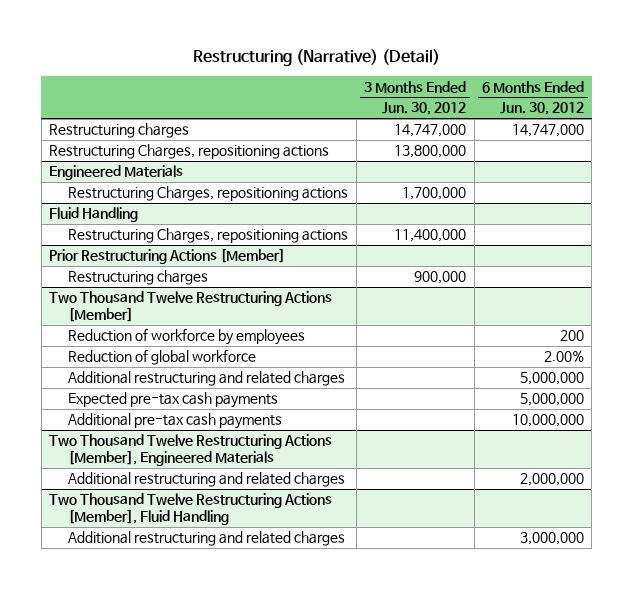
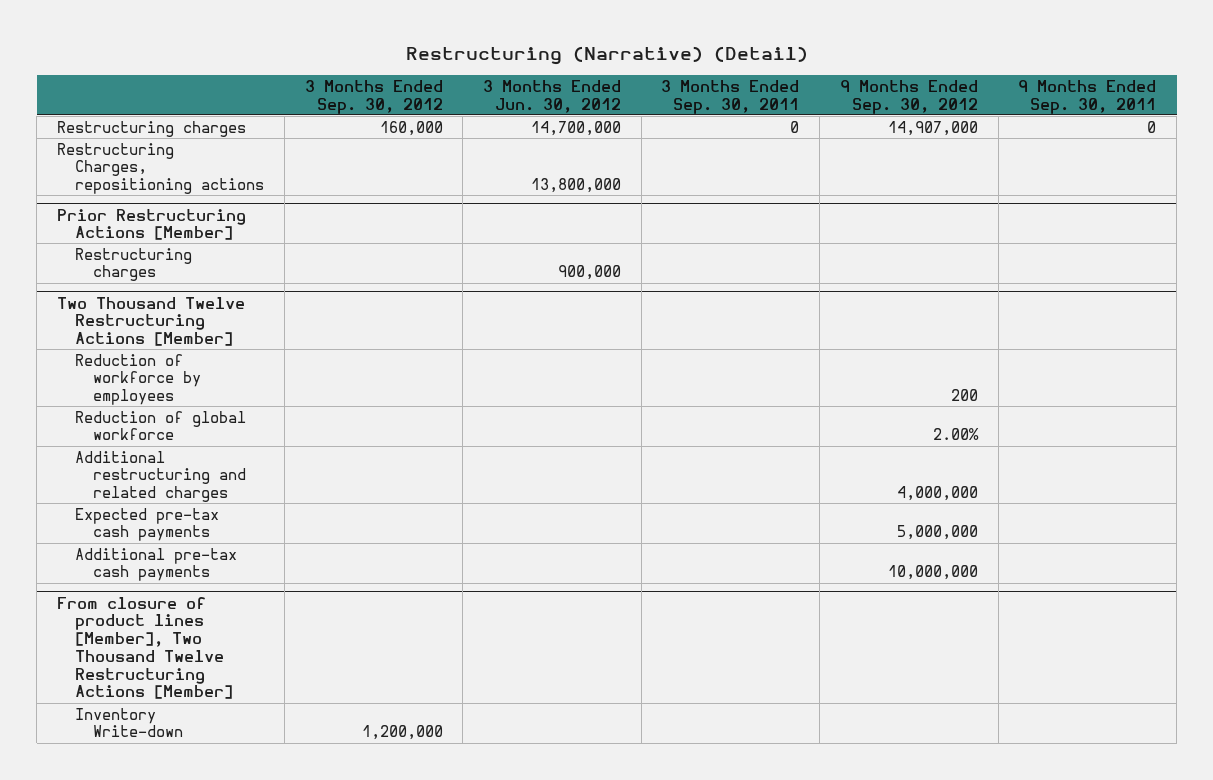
- | 3 Months Ended Jun. 30, 2012 | 6 Months Ended Jun. 30, 2012
+ | 3 Months Ended Sep. 30, 2012 | 3 Months Ended Jun. 30, 2012 | 3 Months Ended Sep. 30, 2011 | 9 Months Ended Sep. 30, 2012 | 9 Months Ended Sep. 30, 2011
- Restructuring charges | 14,747,000 | 14,747,000
+ Restructuring charges | 160,000 | 14,700,000 | 0 | 14,907,000 | 0
- Engineered Materials
- Restructuring Charges, repositioning actions | 1,700,000 |
- Fluid Handling
- Restructuring Charges, repositioning actions | 11,400,000 |
- Two Thousand Twelve Restructuring Actions [Member], Engineered Materials
- Additional restructuring and related charges | | 2,000,000
- Two Thousand Twelve Restructuring Actions [Member], Fluid Handling
- Additional restructuring and related charges | | 3,000,000
+ From closure of product lines [Member], Two Thousand Twelve Restructuring Actions [Member]
+ Inventory Write-down | 1,200,000 | | | |

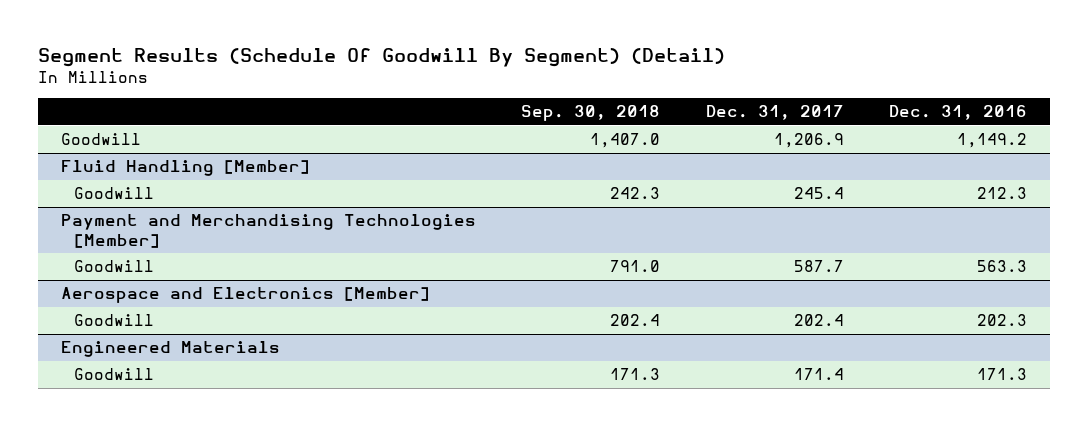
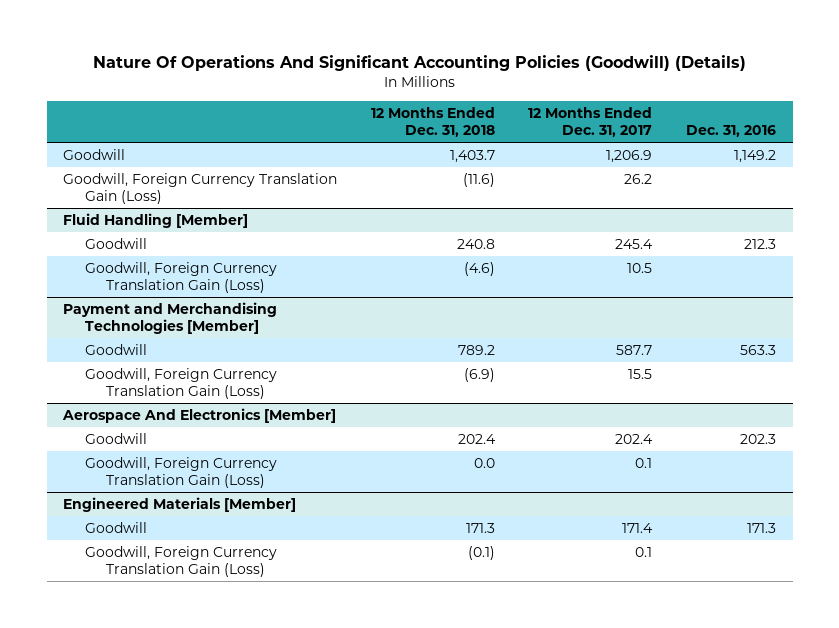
- Segment Results (Schedule Of Goodwill By Segment) (Detail)
+ Nature Of Operations And Significant Accounting Policies (Goodwill) (Details)
- | Sep. 30, 2018 | Dec. 31, 2017 | Dec. 31, 2016
+ | 12 Months Ended Dec. 31, 2018 | 12 Months Ended Dec. 31, 2017 | Dec. 31, 2016
+ Goodwill, Foreign Currency Translation Gain (Loss) | (11.6) | 26.2 |
@ Fluid Handling [Member]
+ Goodwill, Foreign Currency Translation Gain (Loss) | (4.6) | 10.5 |
- Aerospace and Electronics [Member]
@ Payment and Merchandising Technologies [Member]
+ Goodwill, Foreign Currency Translation Gain (Loss) | (6.9) | 15.5 |
+ Aerospace And Electronics [Member]
- Engineered Materials
+ Goodwill, Foreign Currency Translation Gain (Loss) | 0.0 | 0.1 |
+ Engineered Materials [Member]
+ Goodwill, Foreign Currency Translation Gain (Loss) | (0.1) | 0.1 |

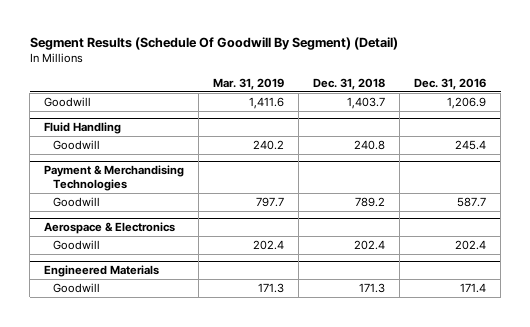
- Nature Of Operations And Significant Accounting Policies (Goodwill) (Details)
+ Segment Results (Schedule Of Goodwill By Segment) (Detail)
- | 12 Months Ended Dec. 31, 2018 | 12 Months Ended Dec. 31, 2017 | Dec. 31, 2016
+ | Mar. 31, 2019 | Dec. 31, 2018 | Dec. 31, 2016
- Goodwill | 1,403.7 | 1,206.9 | 1,149.2
- Goodwill, Foreign Currency Translation Gain (Loss) | (11.6) | 26.2 |
- Fluid Handling [Member]
- Goodwill | 240.8 | 245.4 | 212.3
- Goodwill, Foreign Currency Translation Gain (Loss) | (4.6) | 10.5 |
- Payment and Merchandising Technologies [Member]
- Goodwill | 789.2 | 587.7 | 563.3
- Goodwill, Foreign Currency Translation Gain (Loss) | (6.9) | 15.5 |
- Aerospace And Electronics [Member]
- Goodwill | 202.4 | 202.4 | 202.3
- Goodwill, Foreign Currency Translation Gain (Loss) | 0.0 | 0.1 |
- Engineered Materials [Member]
- Goodwill | 171.3 | 171.4 | 171.3
- Goodwill, Foreign Currency Translation Gain (Loss) | (0.1) | 0.1 |
+ Goodwill | 1,411.6 | 1,403.7 | 1,206.9
+ Fluid Handling
+ Goodwill | 240.2 | 240.8 | 245.4
+ Payment & Merchandising Technologies
+ Goodwill | 797.7 | 789.2 | 587.7
+ Aerospace & Electronics
+ Goodwill | 202.4 | 202.4 | 202.4
+ Engineered Materials
+ Goodwill | 171.3 | 171.3 | 171.4

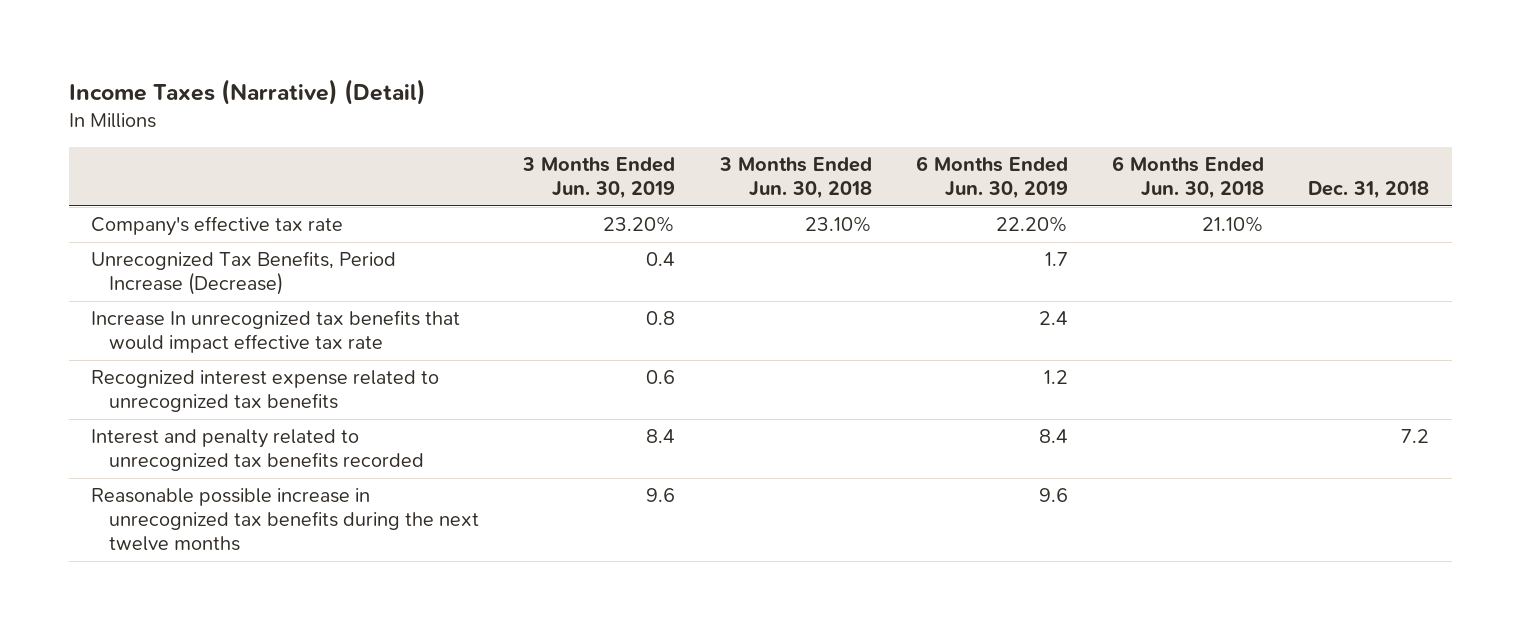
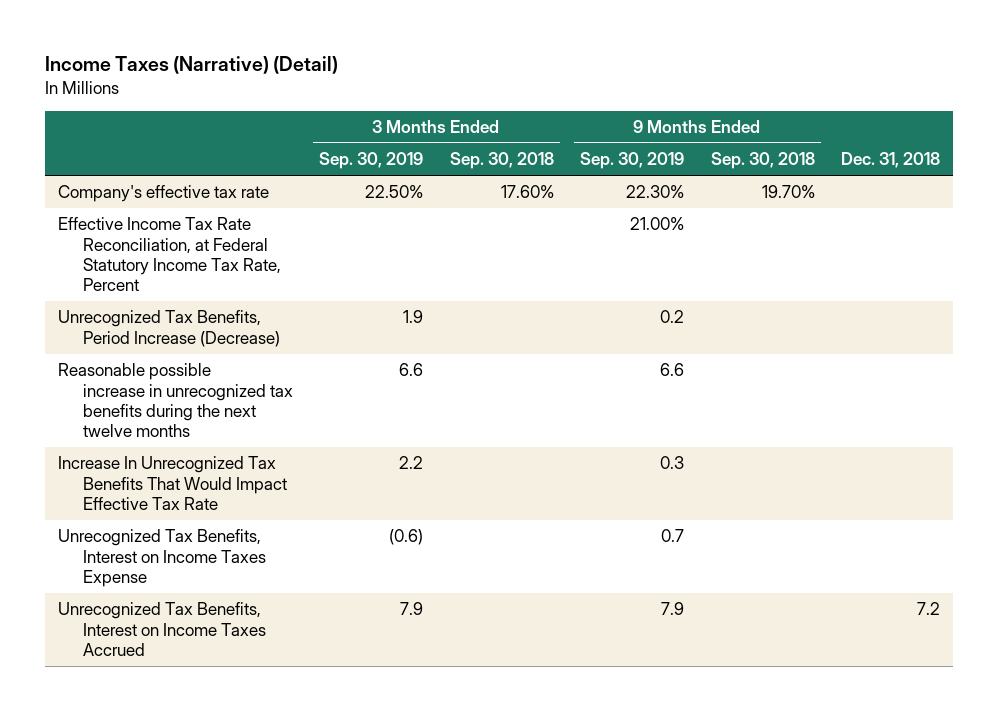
- | 3 Months Ended Jun. 30, 2019 | 3 Months Ended Jun. 30, 2018 | 6 Months Ended Jun. 30, 2019 | 6 Months Ended Jun. 30, 2018 | Dec. 31, 2018
+ | 3 Months Ended Sep. 30, 2019 | 3 Months Ended Sep. 30, 2018 | 9 Months Ended Sep. 30, 2019 | 9 Months Ended Sep. 30, 2018 | Dec. 31, 2018
+ Effective Income Tax Rate Reconciliation, at Federal Statutory Income Tax Rate, Percent | | | 21.00% | |
- Increase In unrecognized tax benefits that would impact effective tax rate | 0.8 | | 2.4 | |
- Recognized interest expense related to unrecognized tax benefits | 0.6 | | 1.2 | |
- Interest and penalty related to unrecognized tax benefits recorded | 8.4 | | 8.4 | | 7.2
+ Increase In Unrecognized Tax Benefits That Would Impact Effective Tax Rate | 2.2 | | 0.3 | |
+ Unrecognized Tax Benefits, Interest on Income Taxes Expense | (0.6) | | 0.7 | |
+ Unrecognized Tax Benefits, Interest on Income Taxes Accrued | 7.9 | | 7.9 | | 7.2

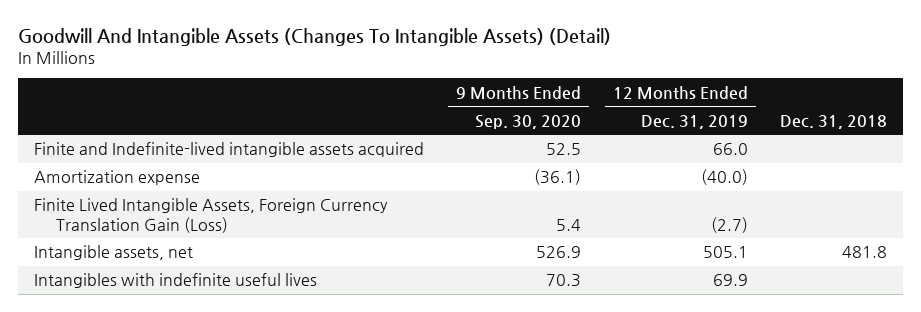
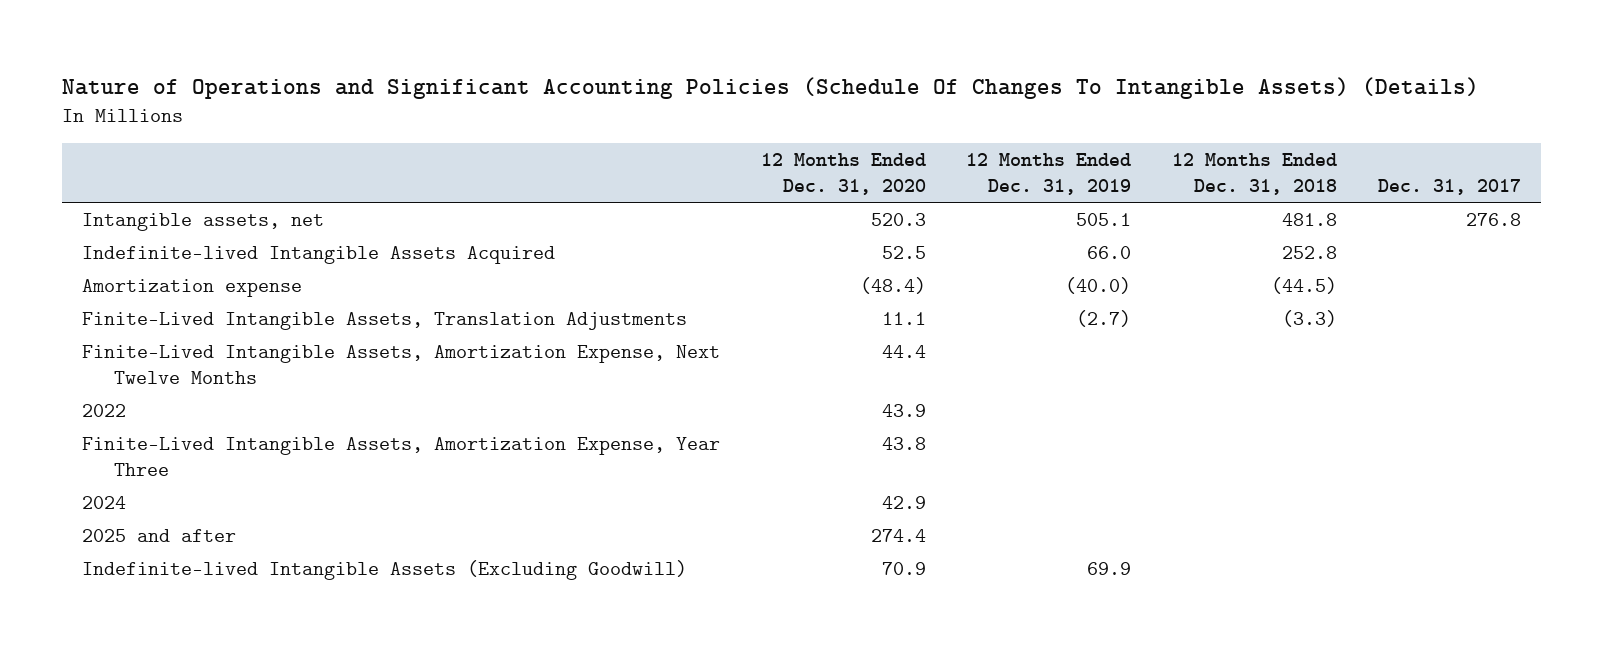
- Goodwill And Intangible Assets (Changes To Intangible Assets) (Detail)
+ Nature of Operations and Significant Accounting Policies (Schedule Of Changes To Intangible Assets) (Details)
- | 9 Months Ended Sep. 30, 2020 | 12 Months Ended Dec. 31, 2019 | Dec. 31, 2018
+ | 12 Months Ended Dec. 31, 2020 | 12 Months Ended Dec. 31, 2019 | 12 Months Ended Dec. 31, 2018 | Dec. 31, 2017
- Finite and Indefinite-lived intangible assets acquired | 52.5 | 66.0 |
- Finite Lived Intangible Assets, Foreign Currency Translation Gain (Loss) | 5.4 | (2.7) |
- Intangibles with indefinite useful lives | 70.3 | 69.9 |
+ Indefinite-lived Intangible Assets Acquired | 52.5 | 66.0 | 252.8 |
moved down: Amortization expense | (48.4) | (40.0) | (44.5) |
+ Finite-Lived Intangible Assets, Translation Adjustments | 11.1 | (2.7) | (3.3) |
+ Finite-Lived Intangible Assets, Amortization Expense, Next Twelve Months | 44.4 | | |
+ 2022 | 43.9 | | |
+ Finite-Lived Intangible Assets, Amortization Expense, Year Three | 43.8 | | |
+ 2024 | 42.9 | | |
+ 2025 and after | 274.4 | | |
+ Indefinite-lived Intangible Assets (Excluding Goodwill) | 70.9 | 69.9 | |

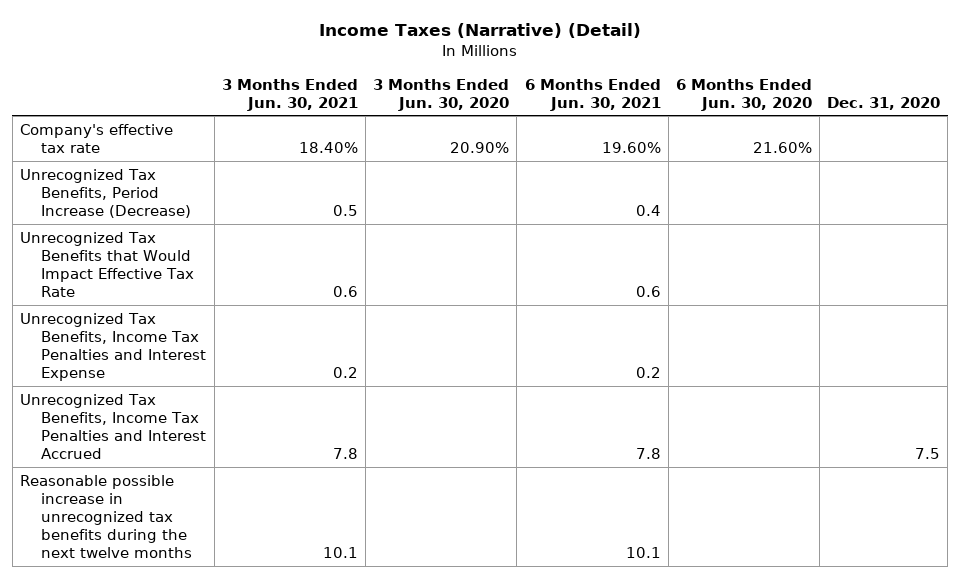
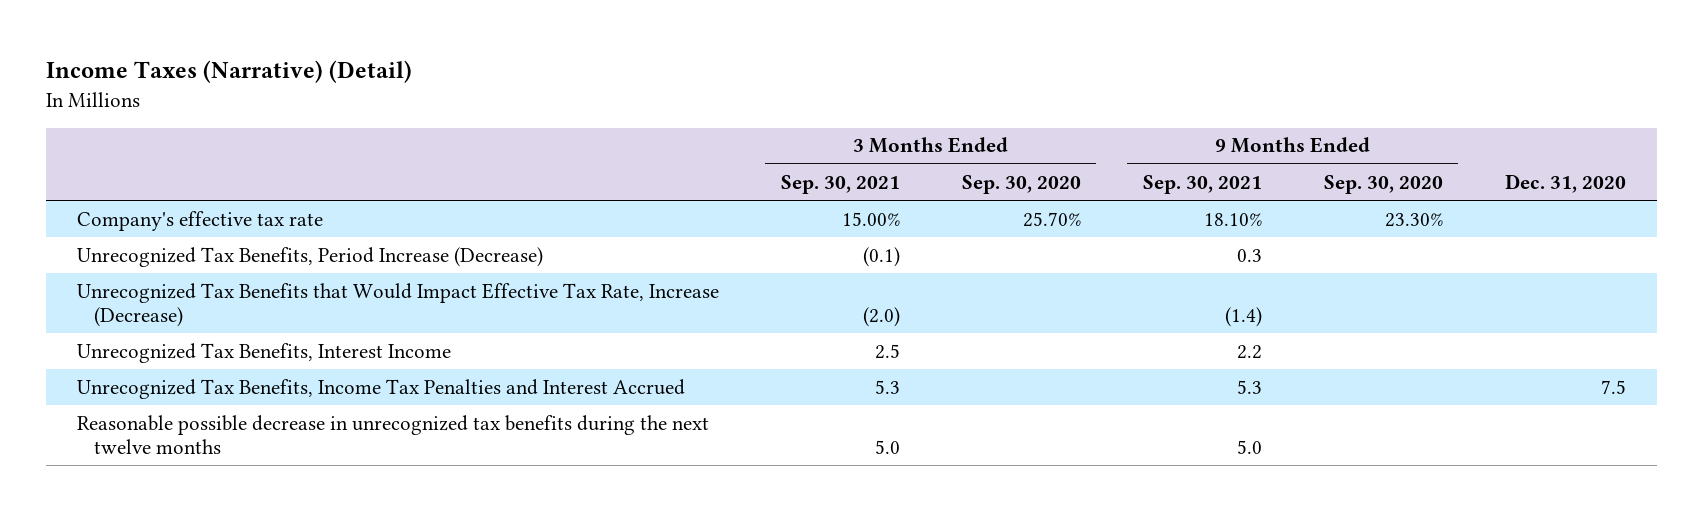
- | 3 Months Ended Jun. 30, 2021 | 3 Months Ended Jun. 30, 2020 | 6 Months Ended Jun. 30, 2021 | 6 Months Ended Jun. 30, 2020 | Dec. 31, 2020
+ | 3 Months Ended Sep. 30, 2021 | 3 Months Ended Sep. 30, 2020 | 9 Months Ended Sep. 30, 2021 | 9 Months Ended Sep. 30, 2020 | Dec. 31, 2020
- Unrecognized Tax Benefits that Would Impact Effective Tax Rate | 0.6 | | 0.6 | |
- Unrecognized Tax Benefits, Income Tax Penalties and Interest Expense | 0.2 | | 0.2 | |
+ Unrecognized Tax Benefits that Would Impact Effective Tax Rate, Increase (Decrease) | (2.0) | | (1.4) | |
+ Unrecognized Tax Benefits, Interest Income | 2.5 | | 2.2 | |
- Reasonable possible increase in unrecognized tax benefits during the next twelve months | 10.1 | | 10.1 | |
+ Reasonable possible decrease in unrecognized tax benefits during the next twelve months | 5.0 | | 5.0 | |

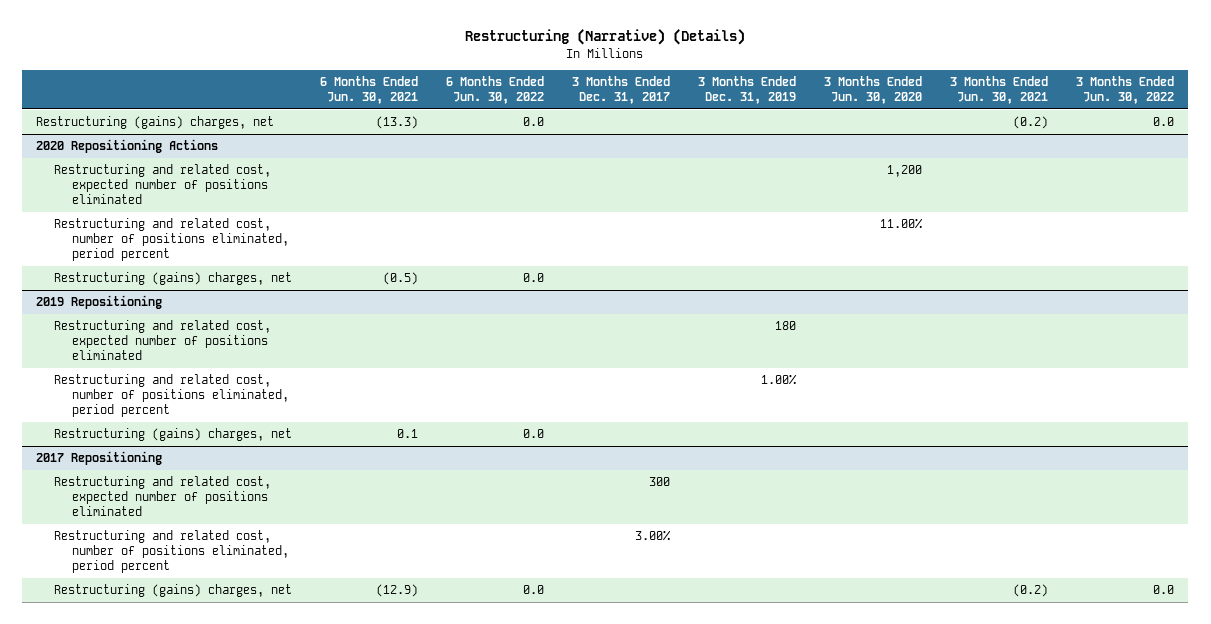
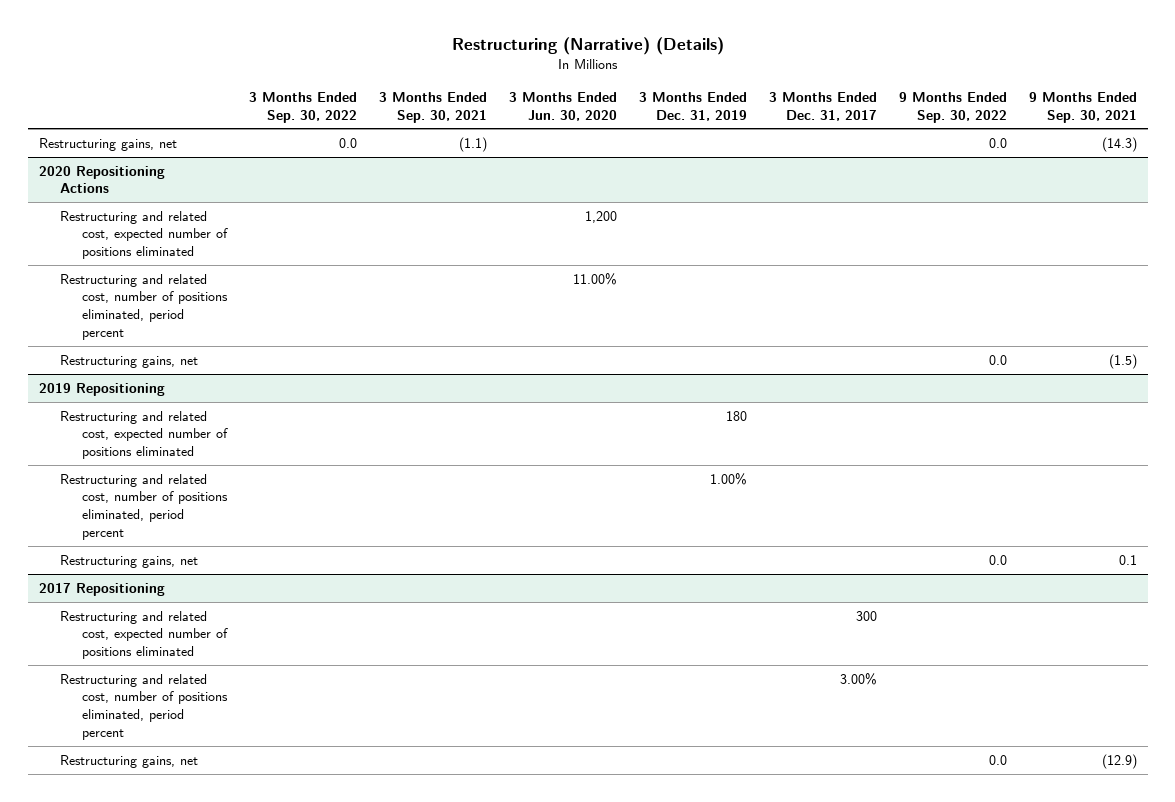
- | 6 Months Ended Jun. 30, 2021 | 6 Months Ended Jun. 30, 2022 | 3 Months Ended Dec. 31, 2017 | 3 Months Ended Dec. 31, 2019 | 3 Months Ended Jun. 30, 2020 | 3 Months Ended Jun. 30, 2021 | 3 Months Ended Jun. 30, 2022
+ | 3 Months Ended Sep. 30, 2022 | 3 Months Ended Sep. 30, 2021 | 3 Months Ended Jun. 30, 2020 | 3 Months Ended Dec. 31, 2019 | 3 Months Ended Dec. 31, 2017 | 9 Months Ended Sep. 30, 2022 | 9 Months Ended Sep. 30, 2021
- Restructuring (gains) charges, net | (13.3) | 0.0 | | | | (0.2) | 0.0
+ Restructuring gains, net | 0.0 | (1.1) | | | | 0.0 | (14.3)
@ 2020 Repositioning Actions
- Restructuring (gains) charges, net | (0.5) | 0.0 | | | | |
+ Restructuring gains, net | | | | | | 0.0 | (1.5)
@ 2019 Repositioning
- Restructuring (gains) charges, net | 0.1 | 0.0 | | | | |
+ Restructuring gains, net | | | | | | 0.0 | 0.1
@ 2017 Repositioning
- Restructuring (gains) charges, net | (12.9) | 0.0 | | | | (0.2) | 0.0
+ Restructuring gains, net | | | | | | 0.0 | (12.9)

